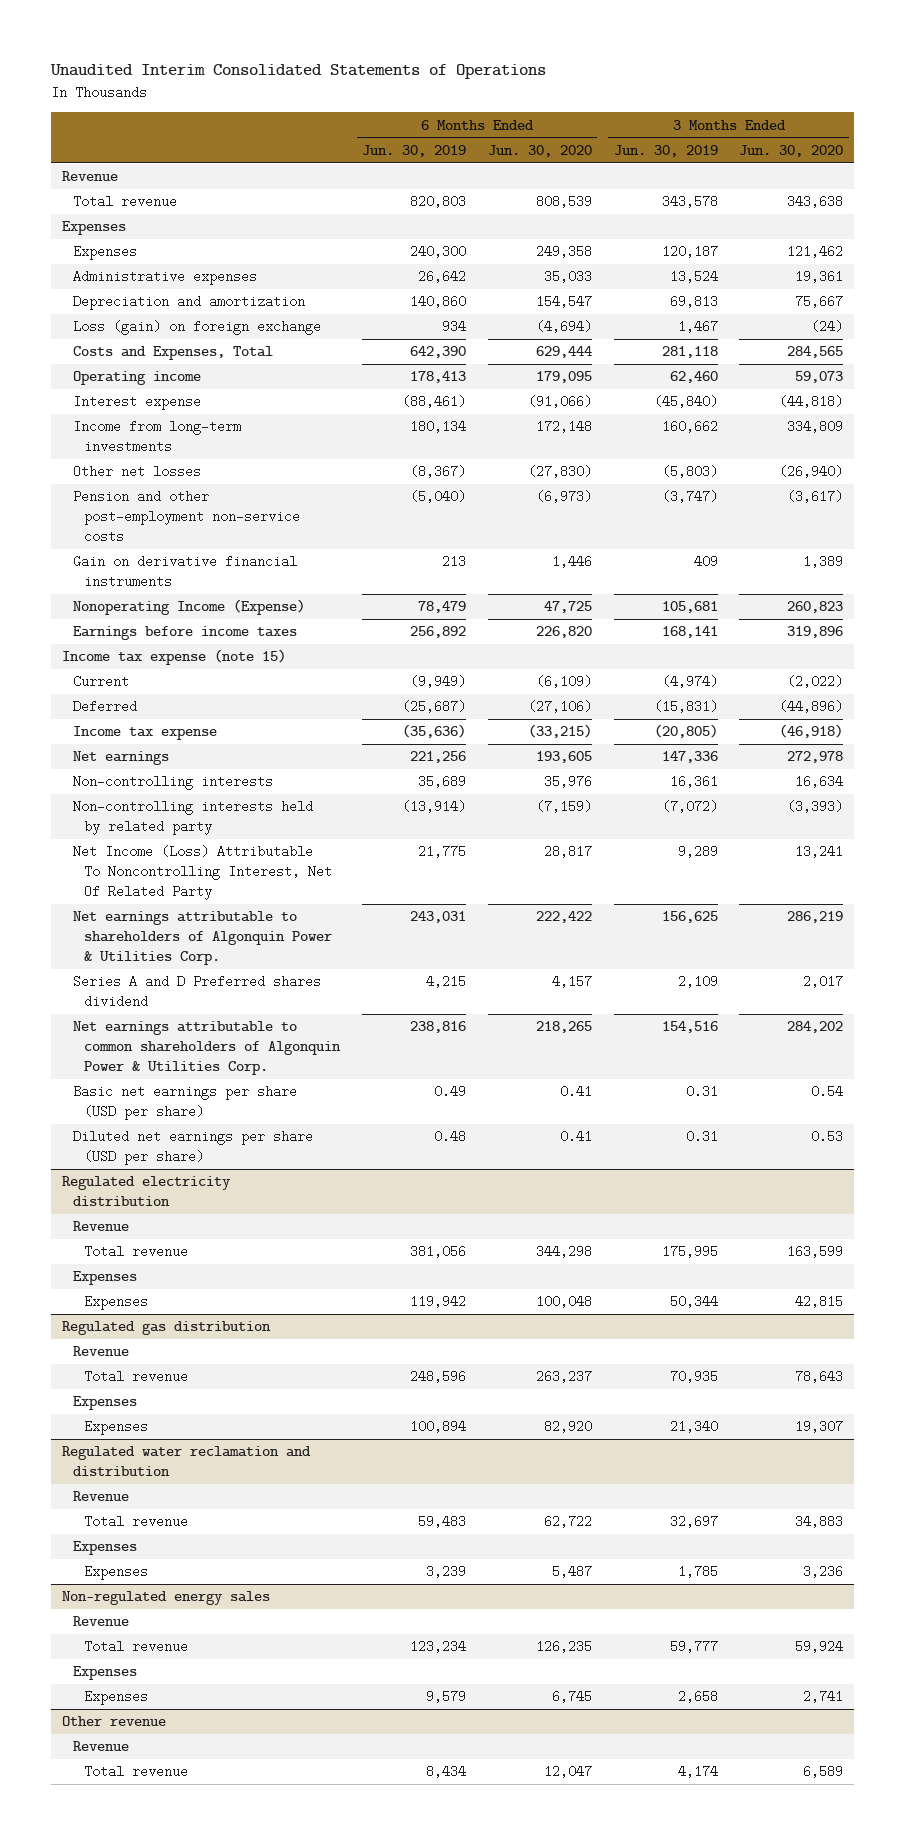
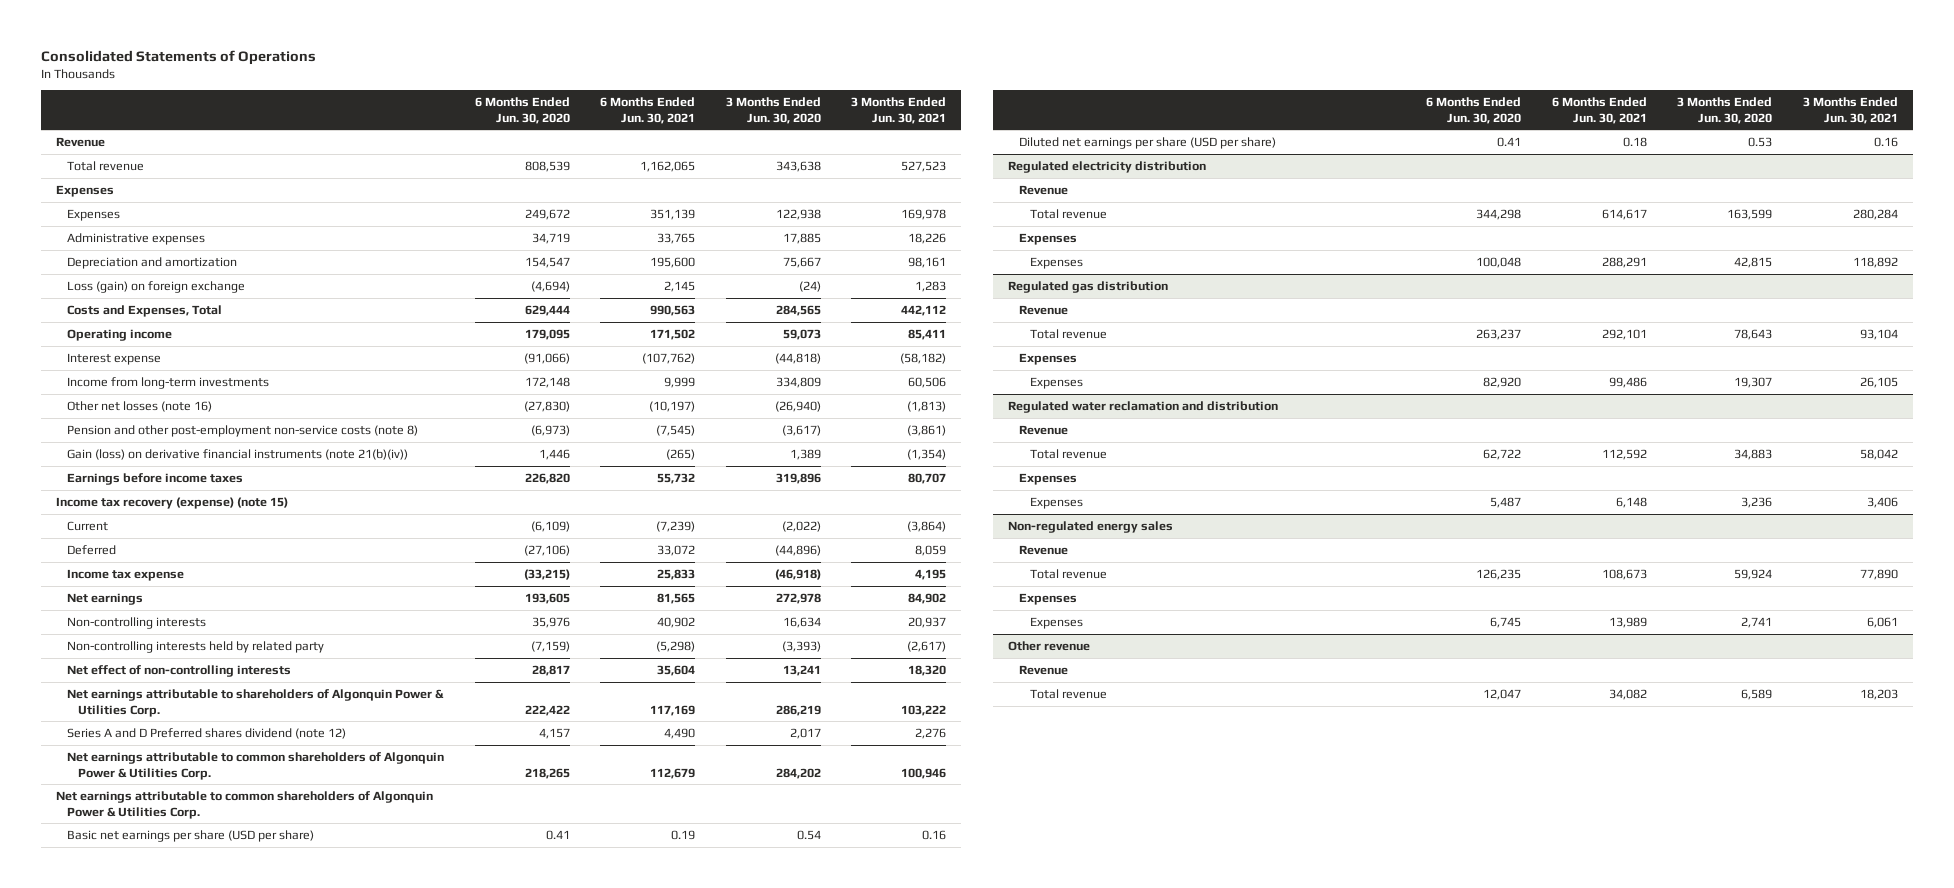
- Unaudited Interim Consolidated Statements of Operations
+ Consolidated Statements of Operations
- | 6 Months Ended Jun. 30, 2019 | 6 Months Ended Jun. 30, 2020 | 3 Months Ended Jun. 30, 2019 | 3 Months Ended Jun. 30, 2020
+ | 6 Months Ended Jun. 30, 2020 | 6 Months Ended Jun. 30, 2021 | 3 Months Ended Jun. 30, 2020 | 3 Months Ended Jun. 30, 2021
- Expenses | 240,300 | 249,358 | 120,187 | 121,462
- Administrative expenses | 26,642 | 35,033 | 13,524 | 19,361
+ Expenses | 249,672 | 351,139 | 122,938 | 169,978
+ Administrative expenses | 34,719 | 33,765 | 17,885 | 18,226
- Other net losses | (8,367) | (27,830) | (5,803) | (26,940)
- Pension and other post-employment non-service costs | (5,040) | (6,973) | (3,747) | (3,617)
- Gain on derivative financial instruments | 213 | 1,446 | 409 | 1,389
- Nonoperating Income (Expense) | 78,479 | 47,725 | 105,681 | 260,823
+ Other net losses (note 16) | (27,830) | (10,197) | (26,940) | (1,813)
+ Pension and other post-employment non-service costs (note 8) | (6,973) | (7,545) | (3,617) | (3,861)
+ Gain (loss) on derivative financial instruments (note 21(b)(iv)) | 1,446 | (265) | 1,389 | (1,354)
- Income tax expense (note 15)
+ Income tax recovery (expense) (note 15)
- Net Income (Loss) Attributable To Noncontrolling Interest, Net Of Related Party | 21,775 | 28,817 | 9,289 | 13,241
+ Net effect of non-controlling interests | 28,817 | 35,604 | 13,241 | 18,320
- Series A and D Preferred shares dividend | 4,215 | 4,157 | 2,109 | 2,017
+ Series A and D Preferred shares dividend (note 12) | 4,157 | 4,490 | 2,017 | 2,276
+ Net earnings attributable to common shareholders of Algonquin Power & Utilities Corp.

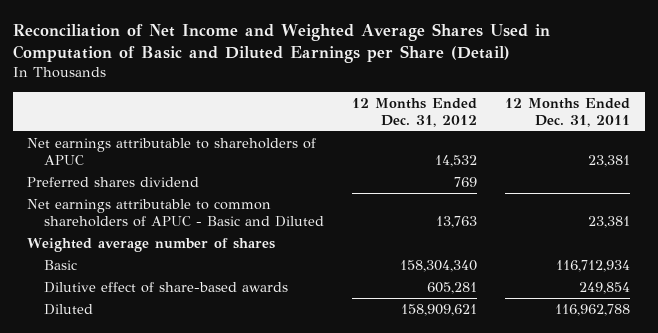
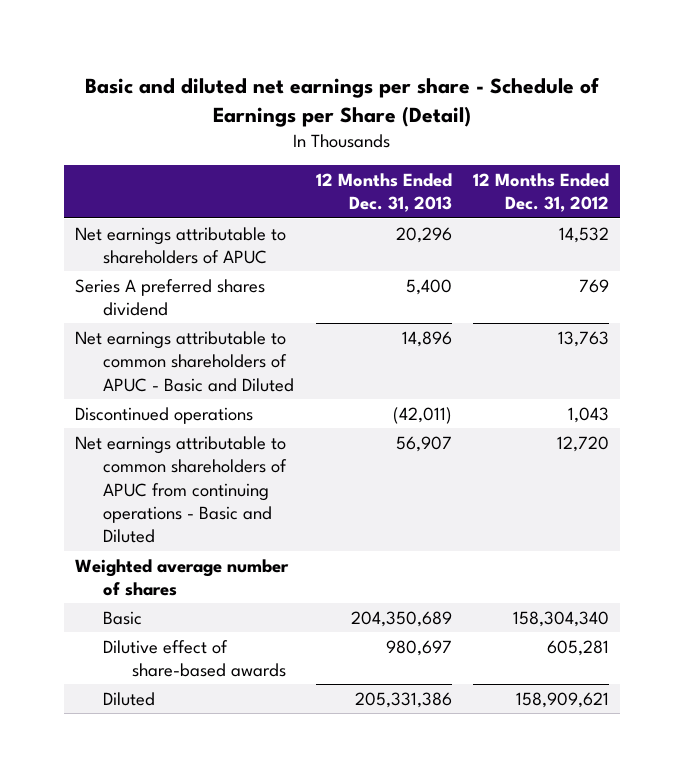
- Reconciliation of Net Income and Weighted Average Shares Used in Computation of Basic and Diluted Earnings per Share (Detail)
+ Basic and diluted net earnings per share - Schedule of Earnings per Share (Detail)
- | 12 Months Ended Dec. 31, 2012 | 12 Months Ended Dec. 31, 2011
+ | 12 Months Ended Dec. 31, 2013 | 12 Months Ended Dec. 31, 2012
- Preferred shares dividend | 769 |
+ Series A preferred shares dividend | 5,400 | 769
+ Discontinued operations | (42,011) | 1,043
+ Net earnings attributable to common shareholders of APUC from continuing operations - Basic and Diluted | 56,907 | 12,720

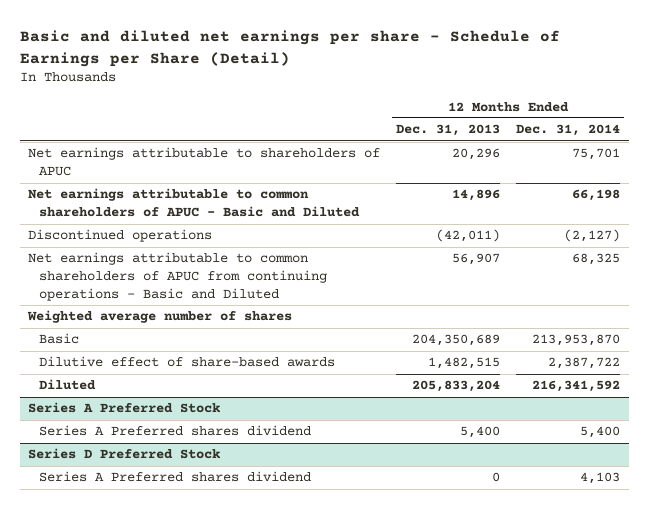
- | 12 Months Ended Dec. 31, 2013 | 12 Months Ended Dec. 31, 2012
+ | 12 Months Ended Dec. 31, 2013 | 12 Months Ended Dec. 31, 2014
- Series A preferred shares dividend | 5,400 | 769
- Dilutive effect of share-based awards | 980,697 | 605,281
- Diluted | 205,331,386 | 158,909,621
+ Dilutive effect of share-based awards | 1,482,515 | 2,387,722
+ Diluted | 205,833,204 | 216,341,592
+ Series A Preferred Stock
+ Series A Preferred shares dividend | 5,400 | 5,400
+ Series D Preferred Stock
+ Series A Preferred shares dividend | 0 | 4,103

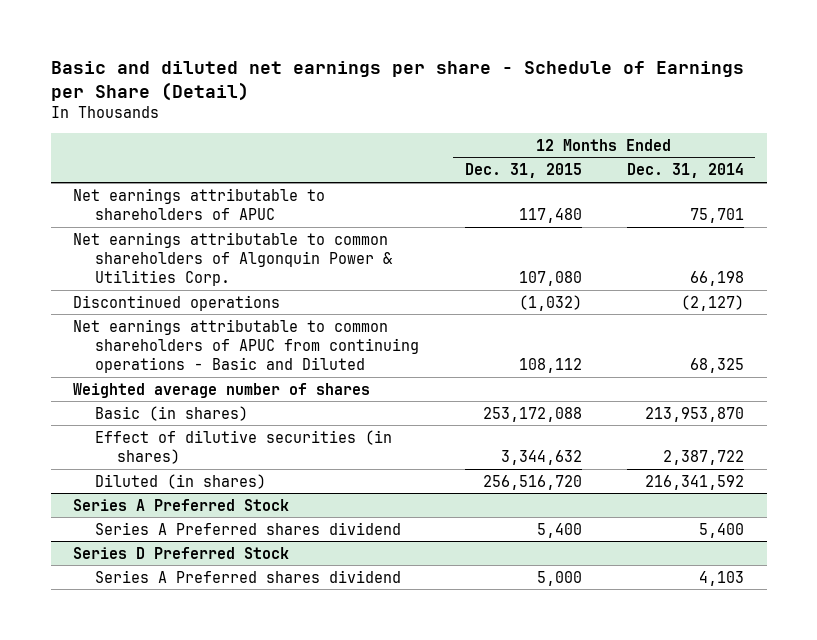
- | 12 Months Ended Dec. 31, 2013 | 12 Months Ended Dec. 31, 2014
+ | 12 Months Ended Dec. 31, 2015 | 12 Months Ended Dec. 31, 2014
- Net earnings attributable to common shareholders of APUC - Basic and Diluted | 14,896 | 66,198
+ Net earnings attributable to common shareholders of Algonquin Power & Utilities Corp. | 107,080 | 66,198
- Basic | 204,350,689 | 213,953,870
- Dilutive effect of share-based awards | 1,482,515 | 2,387,722
- Diluted | 205,833,204 | 216,341,592
+ Basic (in shares) | 253,172,088 | 213,953,870
+ Effect of dilutive securities (in shares) | 3,344,632 | 2,387,722
+ Diluted (in shares) | 256,516,720 | 216,341,592

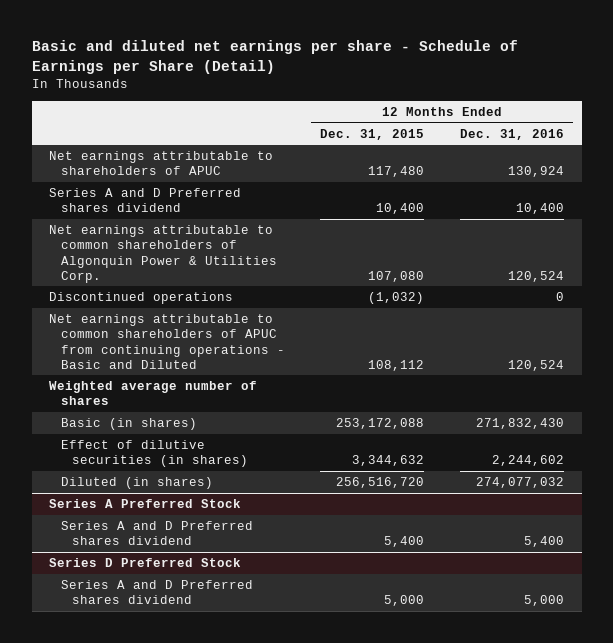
- | 12 Months Ended Dec. 31, 2015 | 12 Months Ended Dec. 31, 2014
+ | 12 Months Ended Dec. 31, 2015 | 12 Months Ended Dec. 31, 2016
+ Series A and D Preferred shares dividend | 10,400 | 10,400
@ Series A Preferred Stock
- Series A Preferred shares dividend | 5,400 | 5,400
+ Series A and D Preferred shares dividend | 5,400 | 5,400
@ Series D Preferred Stock
- Series A Preferred shares dividend | 5,000 | 4,103
+ Series A and D Preferred shares dividend | 5,000 | 5,000

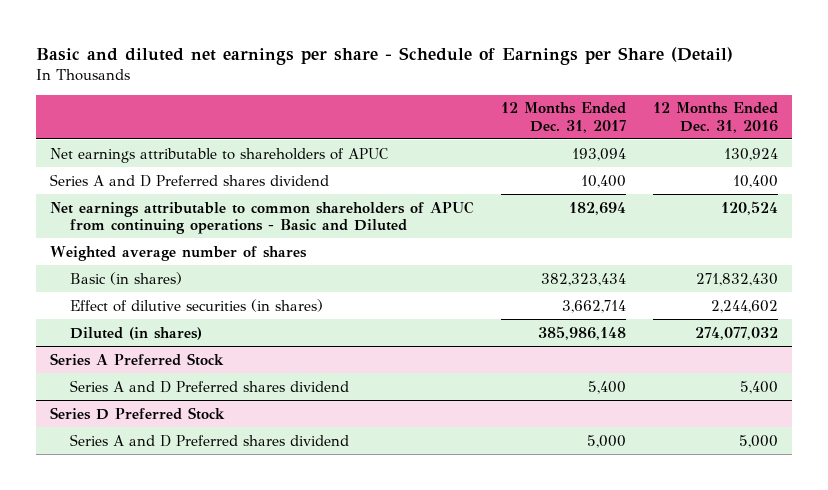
- | 12 Months Ended Dec. 31, 2015 | 12 Months Ended Dec. 31, 2016
+ | 12 Months Ended Dec. 31, 2017 | 12 Months Ended Dec. 31, 2016
- Net earnings attributable to common shareholders of Algonquin Power & Utilities Corp. | 107,080 | 120,524
- Discontinued operations | (1,032) | 0

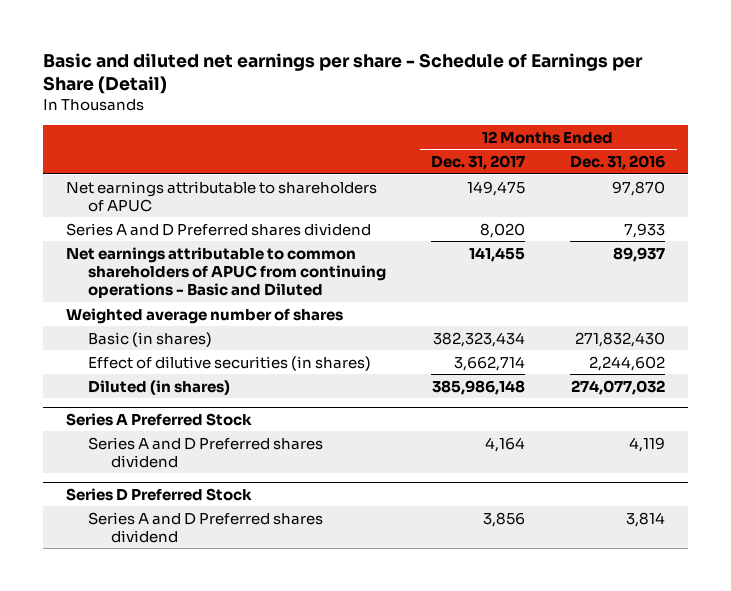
- Net earnings attributable to shareholders of APUC | 193,094 | 130,924
- Series A and D Preferred shares dividend | 10,400 | 10,400
- Net earnings attributable to common shareholders of APUC from continuing operations - Basic and Diluted | 182,694 | 120,524
+ Net earnings attributable to shareholders of APUC | 149,475 | 97,870
+ Series A and D Preferred shares dividend | 8,020 | 7,933
+ Net earnings attributable to common shareholders of APUC from continuing operations - Basic and Diluted | 141,455 | 89,937
@ Series A Preferred Stock
- Series A and D Preferred shares dividend | 5,400 | 5,400
+ Series A and D Preferred shares dividend | 4,164 | 4,119
@ Series D Preferred Stock
- Series A and D Preferred shares dividend | 5,000 | 5,000
+ Series A and D Preferred shares dividend | 3,856 | 3,814

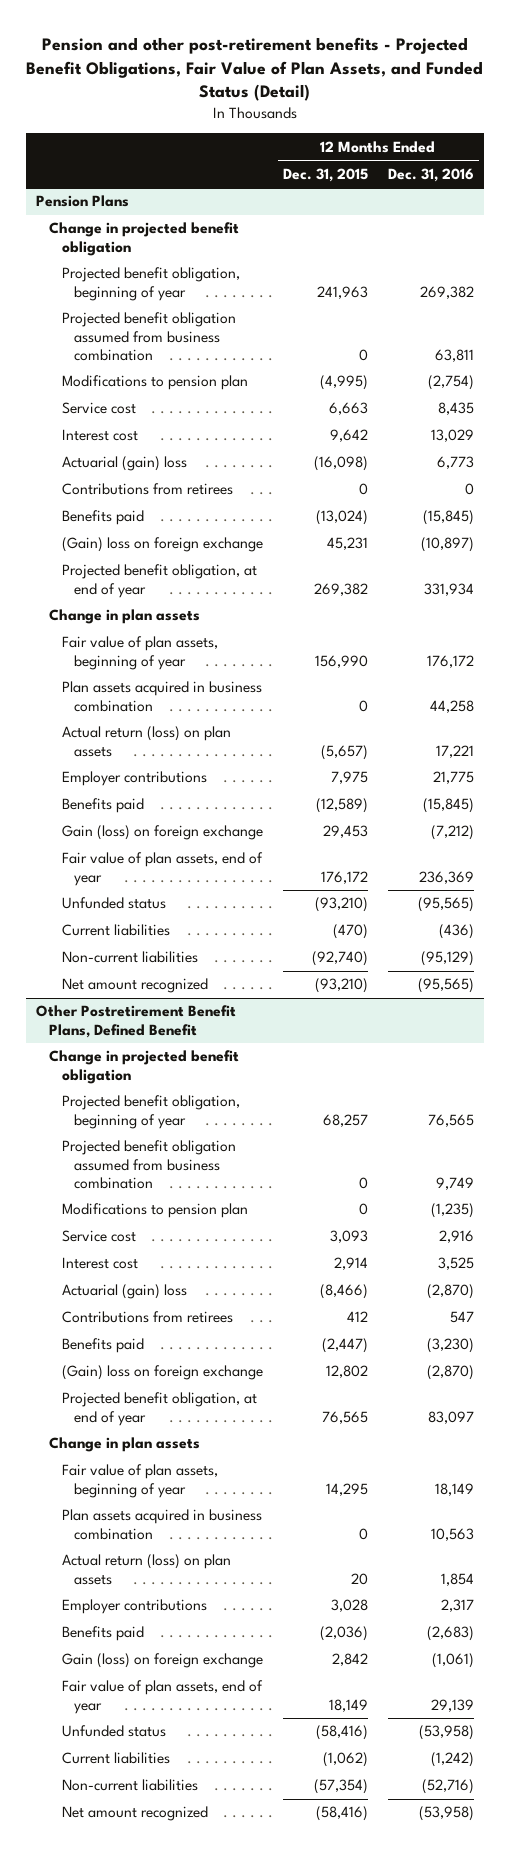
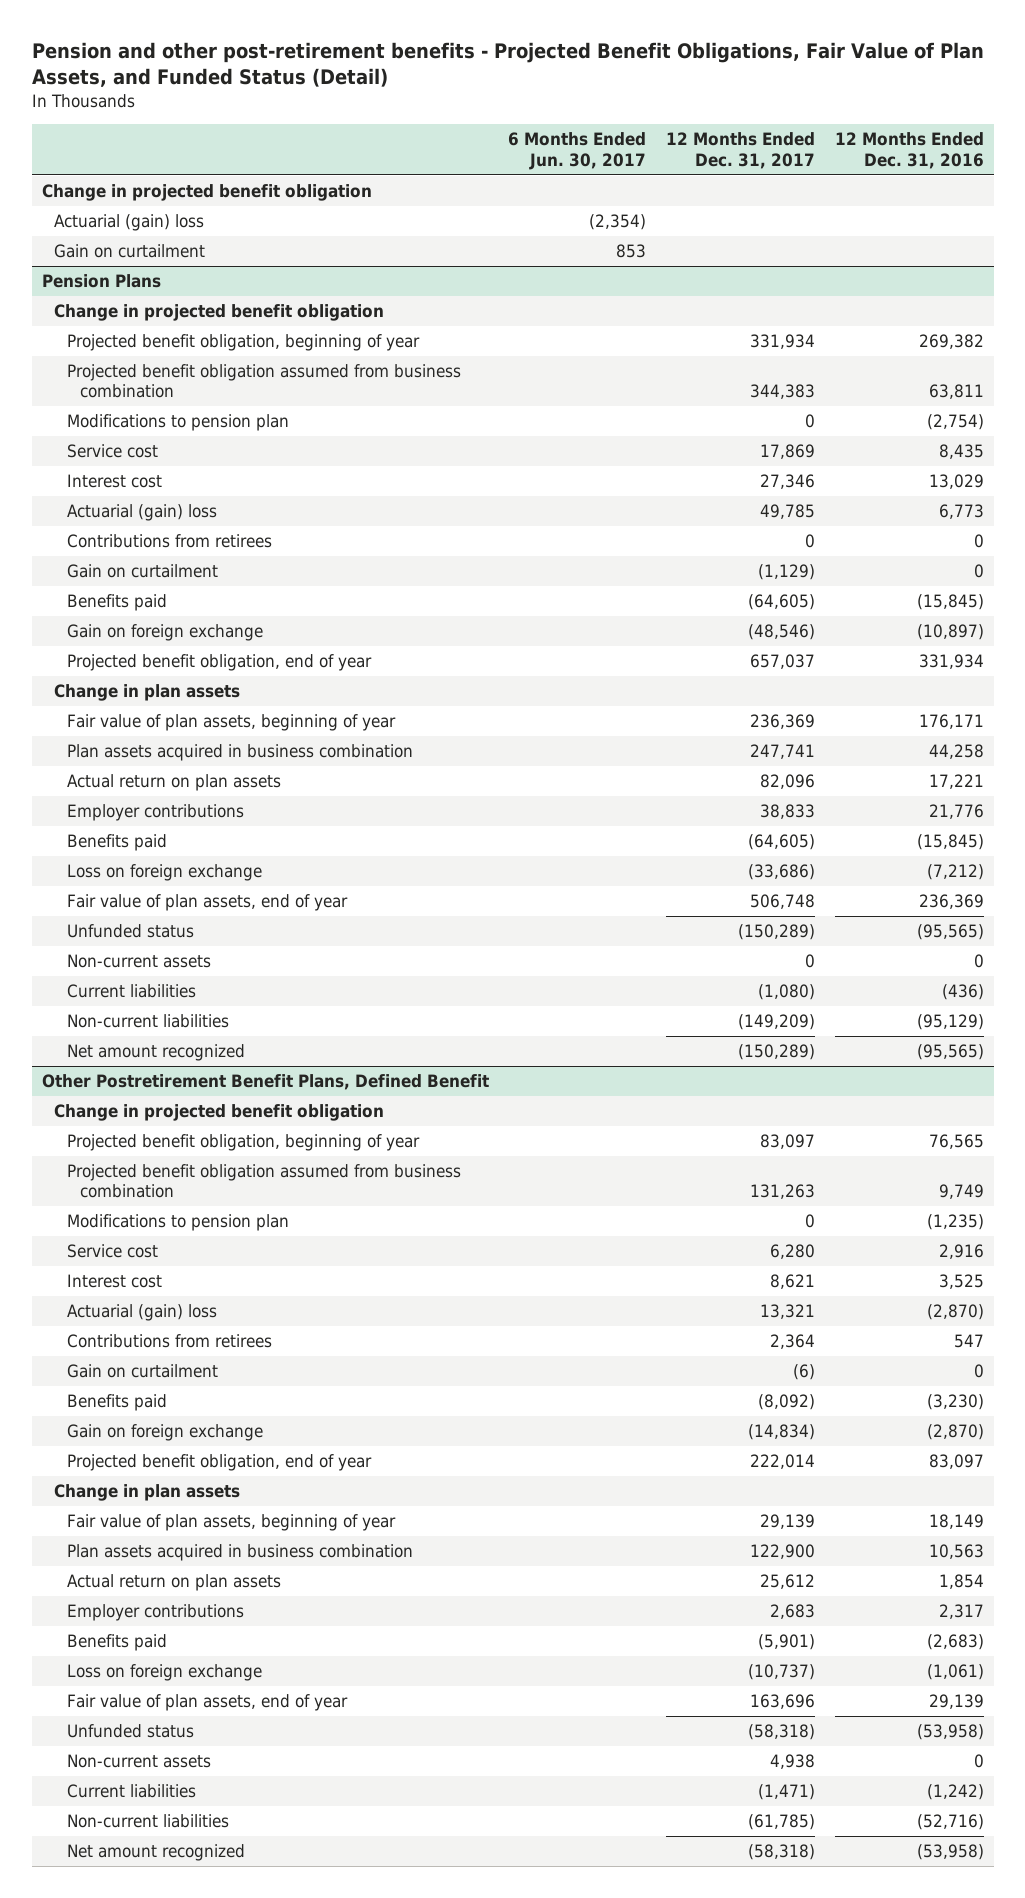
- | 12 Months Ended Dec. 31, 2015 | 12 Months Ended Dec. 31, 2016
+ | 6 Months Ended Jun. 30, 2017 | 12 Months Ended Dec. 31, 2017 | 12 Months Ended Dec. 31, 2016
+ Change in projected benefit obligation
+ Actuarial (gain) loss | (2,354) | |
+ Gain on curtailment | 853 | |
@ Pension Plans
+ Gain on curtailment | | (1,129) | 0
- (Gain) loss on foreign exchange | 45,231 | (10,897)
- Projected benefit obligation, at end of year | 269,382 | 331,934
+ Gain on foreign exchange | | (48,546) | (10,897)
+ Projected benefit obligation, end of year | | 657,037 | 331,934
- Fair value of plan assets, beginning of year | 156,990 | 176,172
+ Fair value of plan assets, beginning of year | | 236,369 | 176,171
- Actual return (loss) on plan assets | (5,657) | 17,221
- Employer contributions | 7,975 | 21,775
+ Actual return on plan assets | | 82,096 | 17,221
+ Employer contributions | | 38,833 | 21,776
- Gain (loss) on foreign exchange | 29,453 | (7,212)
+ Loss on foreign exchange | | (33,686) | (7,212)
+ Non-current assets | | 0 | 0
@ Other Postretirement Benefit Plans, Defined Benefit
+ Gain on curtailment | | (6) | 0
- (Gain) loss on foreign exchange | 12,802 | (2,870)
- Projected benefit obligation, at end of year | 76,565 | 83,097
+ Gain on foreign exchange | | (14,834) | (2,870)
+ Projected benefit obligation, end of year | | 222,014 | 83,097
- Actual return (loss) on plan assets | 20 | 1,854
+ Actual return on plan assets | | 25,612 | 1,854
- Gain (loss) on foreign exchange | 2,842 | (1,061)
+ Loss on foreign exchange | | (10,737) | (1,061)
+ Non-current assets | | 4,938 | 0

